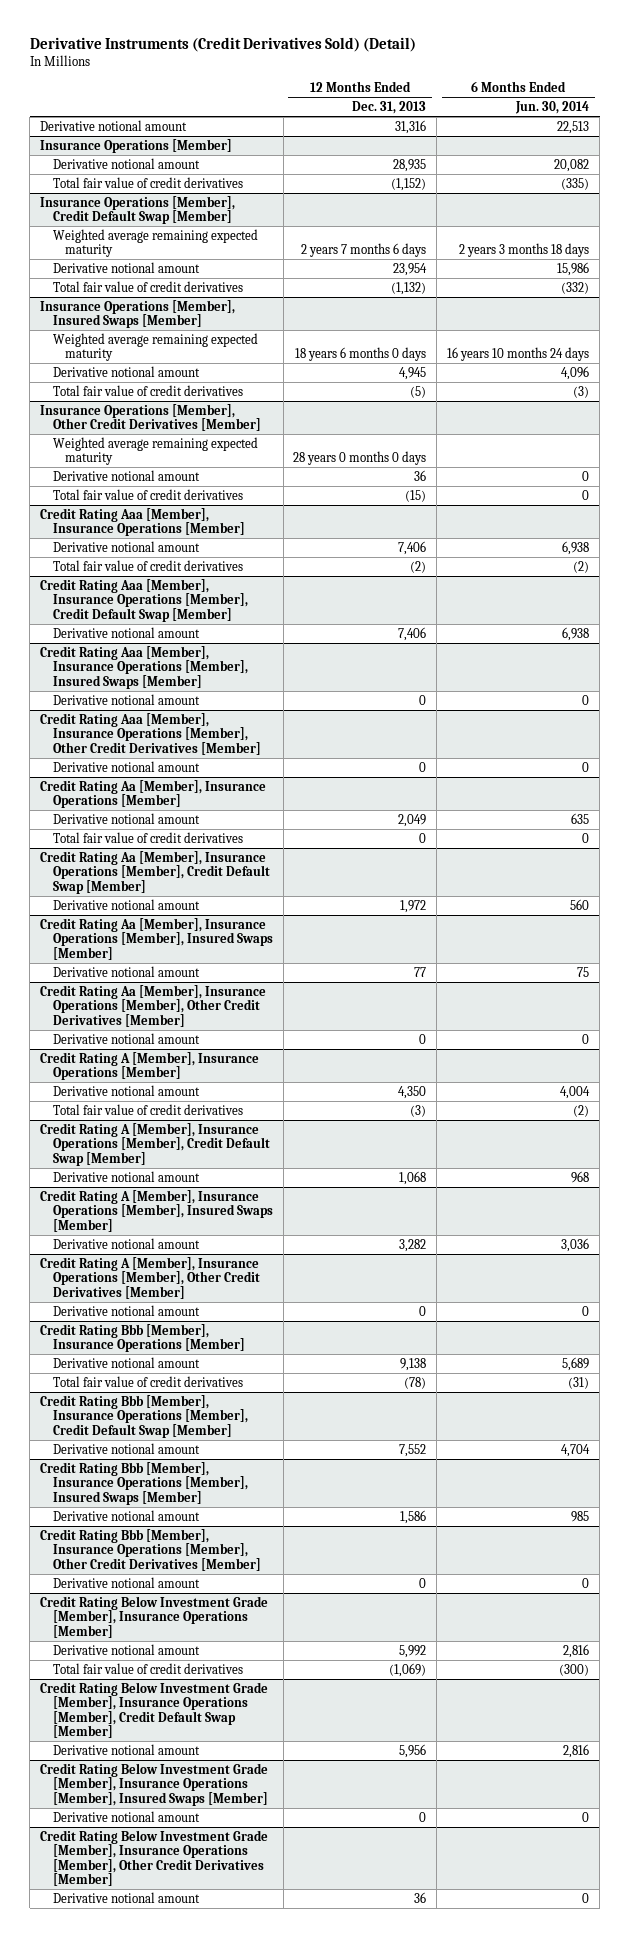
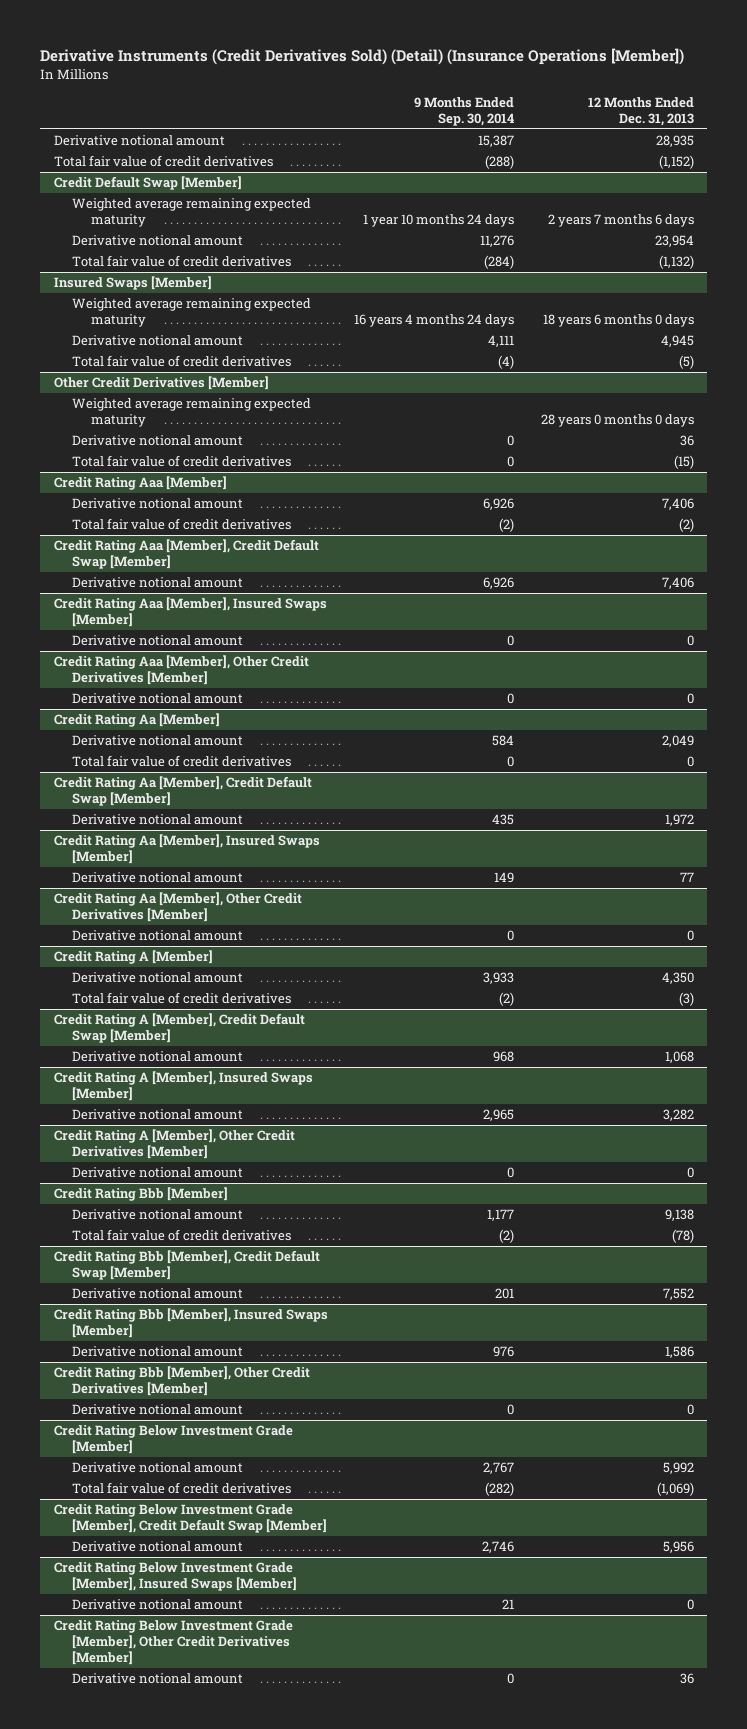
- Derivative Instruments (Credit Derivatives Sold) (Detail)
+ Derivative Instruments (Credit Derivatives Sold) (Detail) (Insurance Operations [Member])
- | 12 Months Ended Dec. 31, 2013 | 6 Months Ended Jun. 30, 2014
+ | 9 Months Ended Sep. 30, 2014 | 12 Months Ended Dec. 31, 2013
- Derivative notional amount | 31,316 | 22,513
- Insurance Operations [Member]
- Insurance Operations [Member], Credit Default Swap [Member]
+ Credit Default Swap [Member]
- Insurance Operations [Member], Insured Swaps [Member]
+ Insured Swaps [Member]
- Insurance Operations [Member], Other Credit Derivatives [Member]
+ Other Credit Derivatives [Member]
- Credit Rating Aaa [Member], Insurance Operations [Member]
+ Credit Rating Aaa [Member]
- Credit Rating Aaa [Member], Insurance Operations [Member], Credit Default Swap [Member]
+ Credit Rating Aaa [Member], Credit Default Swap [Member]
- Credit Rating Aaa [Member], Insurance Operations [Member], Insured Swaps [Member]
+ Credit Rating Aaa [Member], Insured Swaps [Member]
- Credit Rating Aaa [Member], Insurance Operations [Member], Other Credit Derivatives [Member]
+ Credit Rating Aaa [Member], Other Credit Derivatives [Member]
- Credit Rating Aa [Member], Insurance Operations [Member]
+ Credit Rating Aa [Member]
- Credit Rating Aa [Member], Insurance Operations [Member], Credit Default Swap [Member]
+ Credit Rating Aa [Member], Credit Default Swap [Member]
- Credit Rating Aa [Member], Insurance Operations [Member], Insured Swaps [Member]
+ Credit Rating Aa [Member], Insured Swaps [Member]
- Credit Rating Aa [Member], Insurance Operations [Member], Other Credit Derivatives [Member]
+ Credit Rating Aa [Member], Other Credit Derivatives [Member]
- Credit Rating A [Member], Insurance Operations [Member]
+ Credit Rating A [Member]
- Credit Rating A [Member], Insurance Operations [Member], Credit Default Swap [Member]
+ Credit Rating A [Member], Credit Default Swap [Member]
- Credit Rating A [Member], Insurance Operations [Member], Insured Swaps [Member]
+ Credit Rating A [Member], Insured Swaps [Member]
- Credit Rating A [Member], Insurance Operations [Member], Other Credit Derivatives [Member]
+ Credit Rating A [Member], Other Credit Derivatives [Member]
- Credit Rating Bbb [Member], Insurance Operations [Member]
+ Credit Rating Bbb [Member]
- Credit Rating Bbb [Member], Insurance Operations [Member], Credit Default Swap [Member]
+ Credit Rating Bbb [Member], Credit Default Swap [Member]
- Credit Rating Bbb [Member], Insurance Operations [Member], Insured Swaps [Member]
+ Credit Rating Bbb [Member], Insured Swaps [Member]
- Credit Rating Bbb [Member], Insurance Operations [Member], Other Credit Derivatives [Member]
+ Credit Rating Bbb [Member], Other Credit Derivatives [Member]
- Credit Rating Below Investment Grade [Member], Insurance Operations [Member]
+ Credit Rating Below Investment Grade [Member]
- Credit Rating Below Investment Grade [Member], Insurance Operations [Member], Credit Default Swap [Member]
+ Credit Rating Below Investment Grade [Member], Credit Default Swap [Member]
- Credit Rating Below Investment Grade [Member], Insurance Operations [Member], Insured Swaps [Member]
+ Credit Rating Below Investment Grade [Member], Insured Swaps [Member]
- Credit Rating Below Investment Grade [Member], Insurance Operations [Member], Other Credit Derivatives [Member]
+ Credit Rating Below Investment Grade [Member], Other Credit Derivatives [Member]

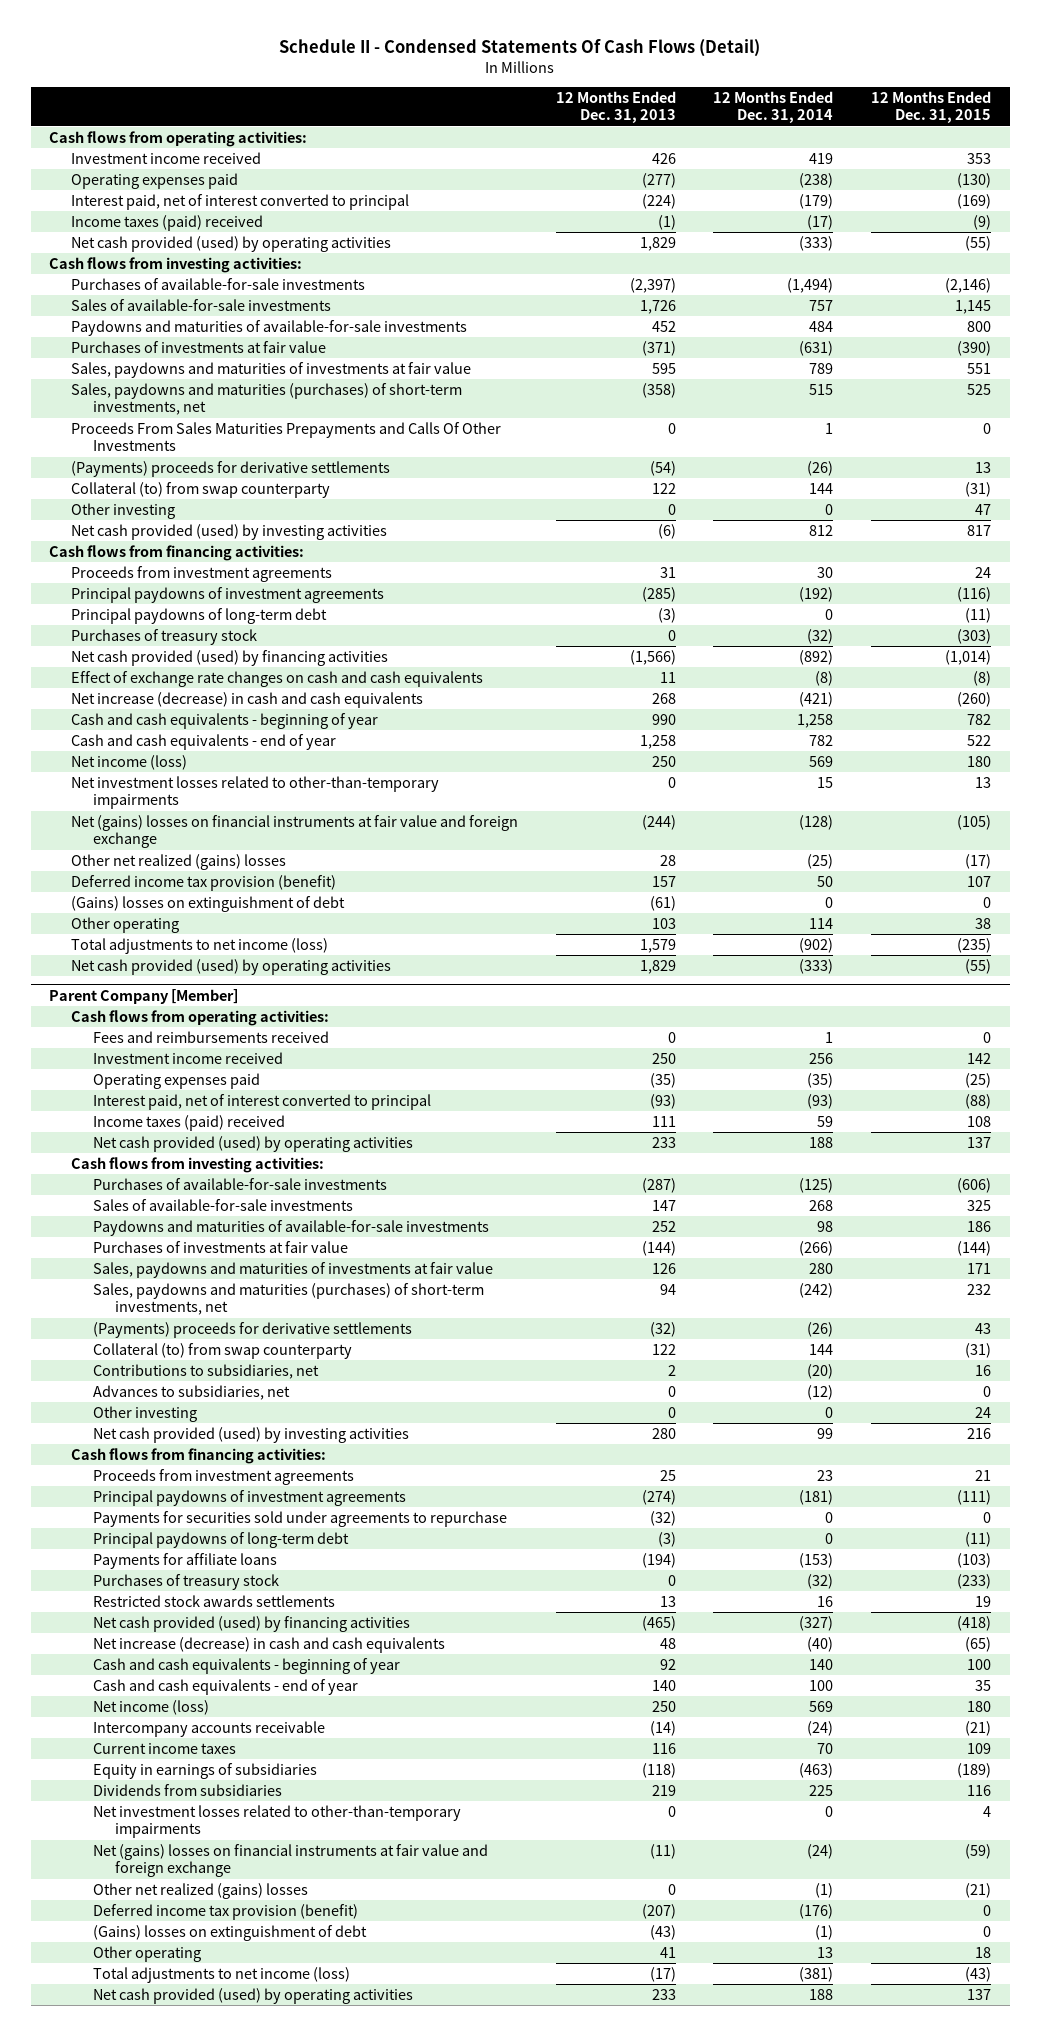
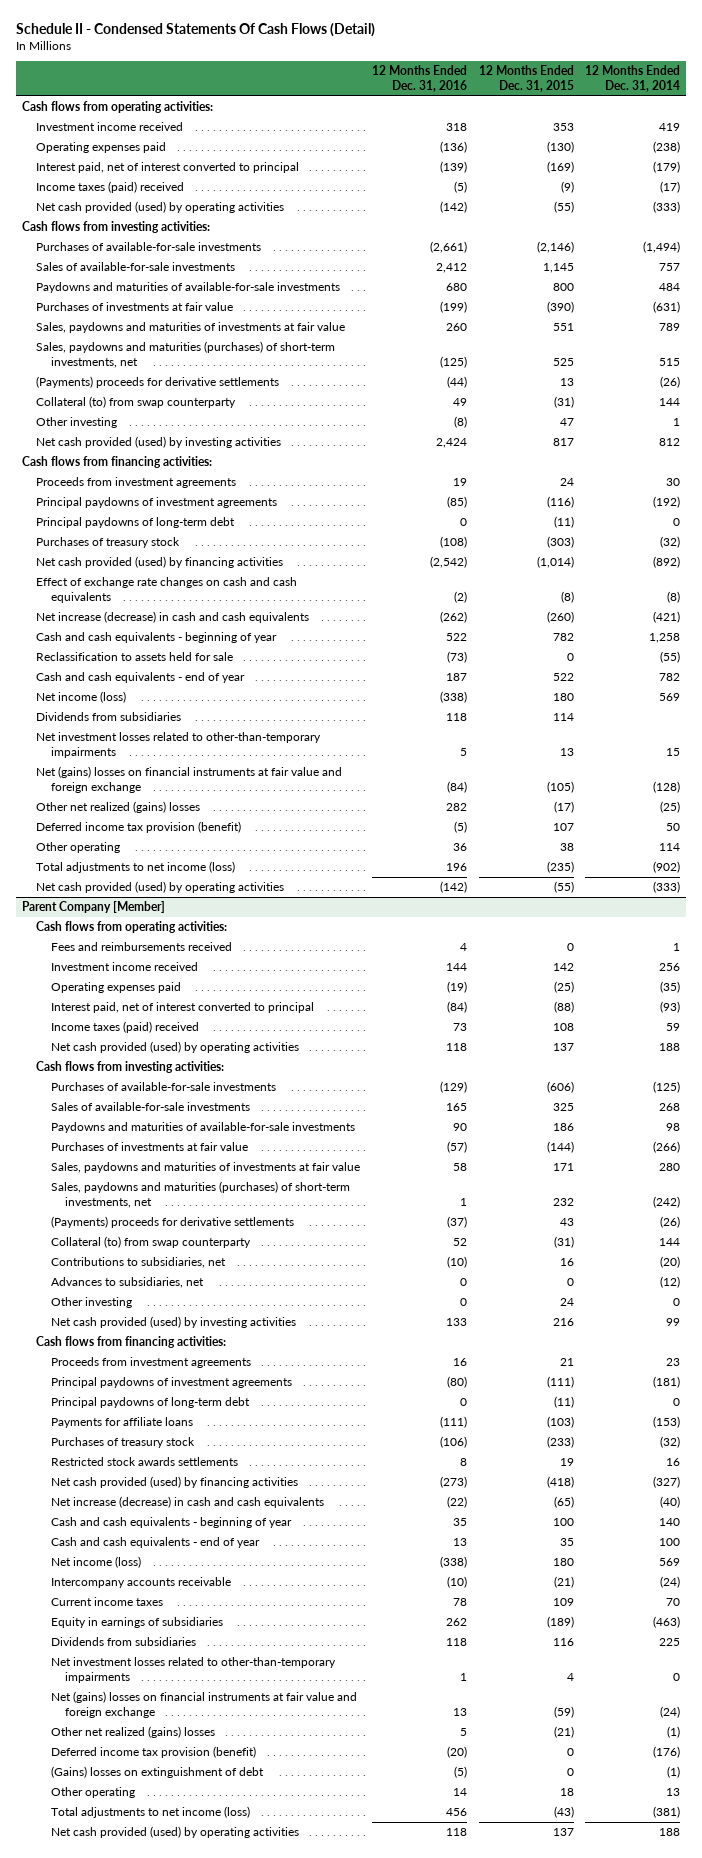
- | 12 Months Ended Dec. 31, 2013 | 12 Months Ended Dec. 31, 2014 | 12 Months Ended Dec. 31, 2015
+ | 12 Months Ended Dec. 31, 2016 | 12 Months Ended Dec. 31, 2015 | 12 Months Ended Dec. 31, 2014
- Proceeds From Sales Maturities Prepayments and Calls Of Other Investments | 0 | 1 | 0
- Other investing | 0 | 0 | 47
+ Other investing | (8) | 47 | 1
+ Reclassification to assets held for sale | (73) | 0 | (55)
+ Dividends from subsidiaries | 118 | 114 |
- (Gains) losses on extinguishment of debt | (61) | 0 | 0
@ Parent Company [Member]
- Payments for securities sold under agreements to repurchase | (32) | 0 | 0

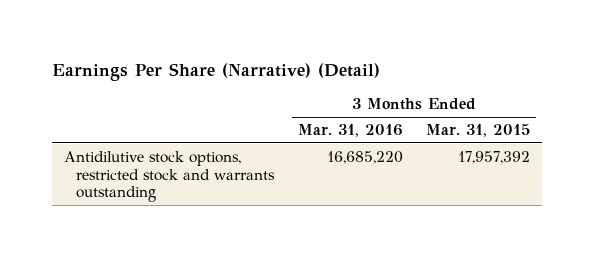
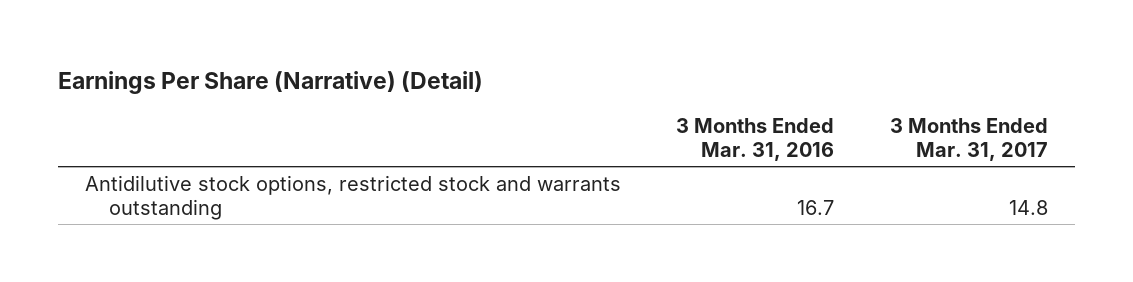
- | 3 Months Ended Mar. 31, 2016 | 3 Months Ended Mar. 31, 2015
+ | 3 Months Ended Mar. 31, 2016 | 3 Months Ended Mar. 31, 2017
- Antidilutive stock options, restricted stock and warrants outstanding | 16,685,220 | 17,957,392
+ Antidilutive stock options, restricted stock and warrants outstanding | 16.7 | 14.8

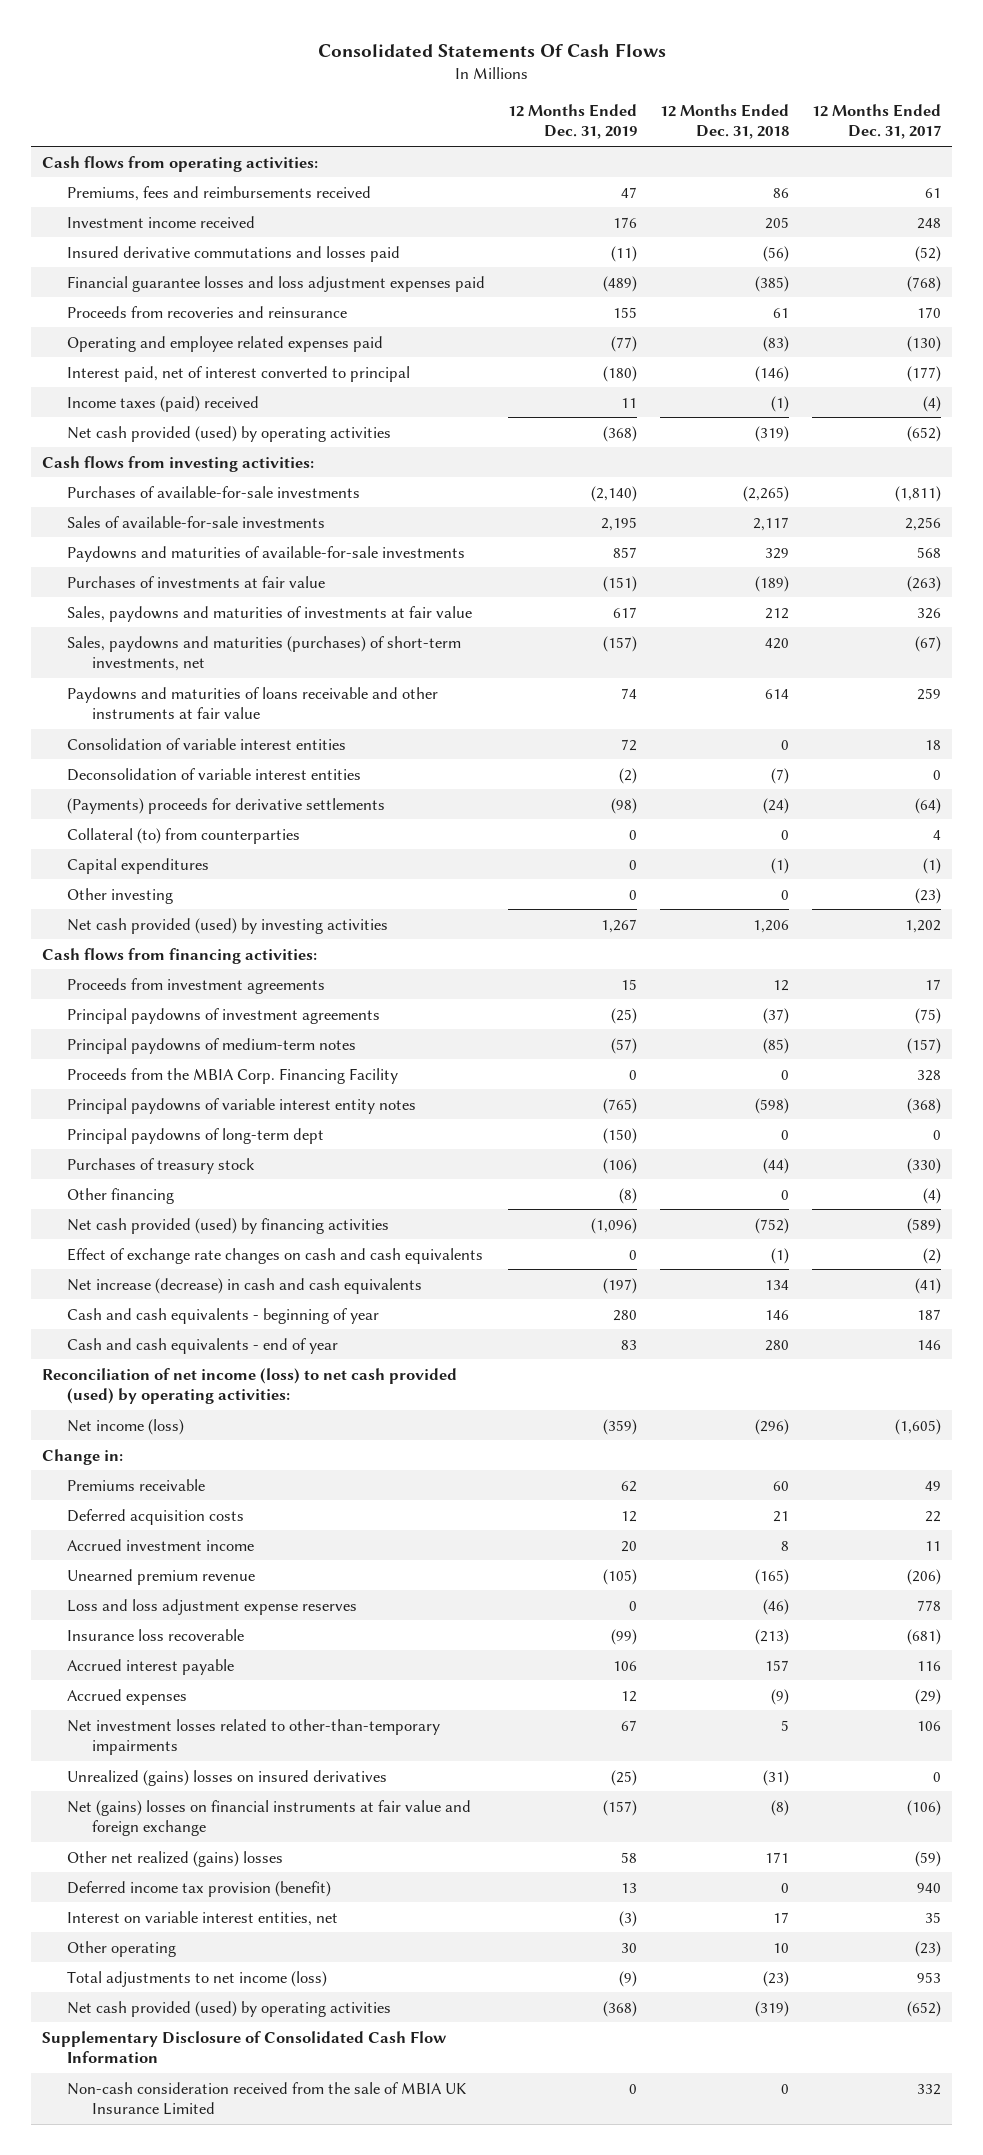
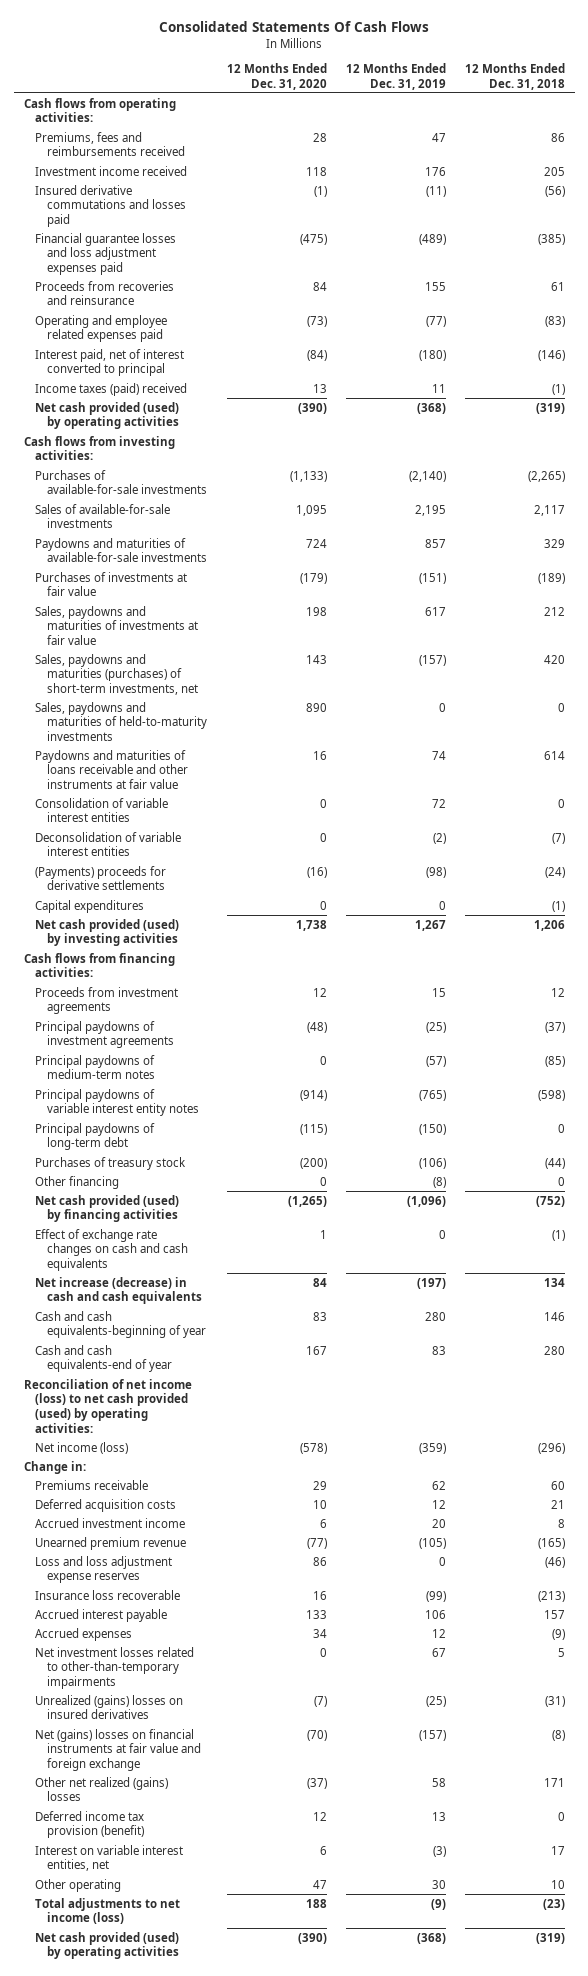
- | 12 Months Ended Dec. 31, 2019 | 12 Months Ended Dec. 31, 2018 | 12 Months Ended Dec. 31, 2017
+ | 12 Months Ended Dec. 31, 2020 | 12 Months Ended Dec. 31, 2019 | 12 Months Ended Dec. 31, 2018
+ Sales, paydowns and maturities of held-to-maturity investments | 890 | 0 | 0
- Collateral (to) from counterparties | 0 | 0 | 4
- Other investing | 0 | 0 | (23)
- Proceeds from the MBIA Corp. Financing Facility | 0 | 0 | 328
- Principal paydowns of long-term dept | (150) | 0 | 0
+ Principal paydowns of long-term debt | (115) | (150) | 0
- Cash and cash equivalents - beginning of year | 280 | 146 | 187
- Cash and cash equivalents - end of year | 83 | 280 | 146
+ Cash and cash equivalents-beginning of year | 83 | 280 | 146
+ Cash and cash equivalents-end of year | 167 | 83 | 280
- Supplementary Disclosure of Consolidated Cash Flow Information
- Non-cash consideration received from the sale of MBIA UK Insurance Limited | 0 | 0 | 332

